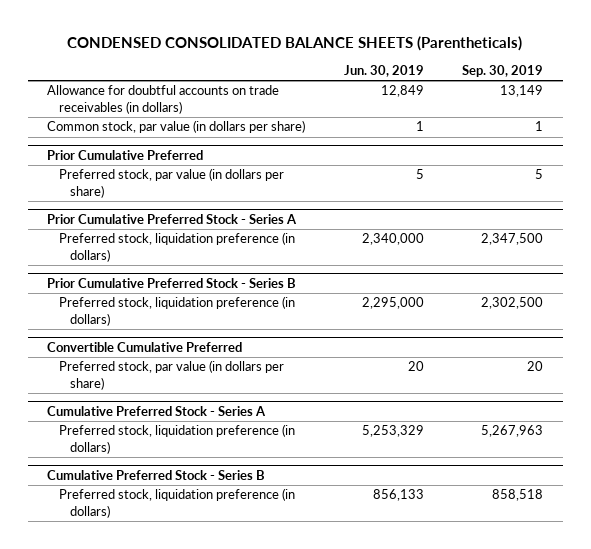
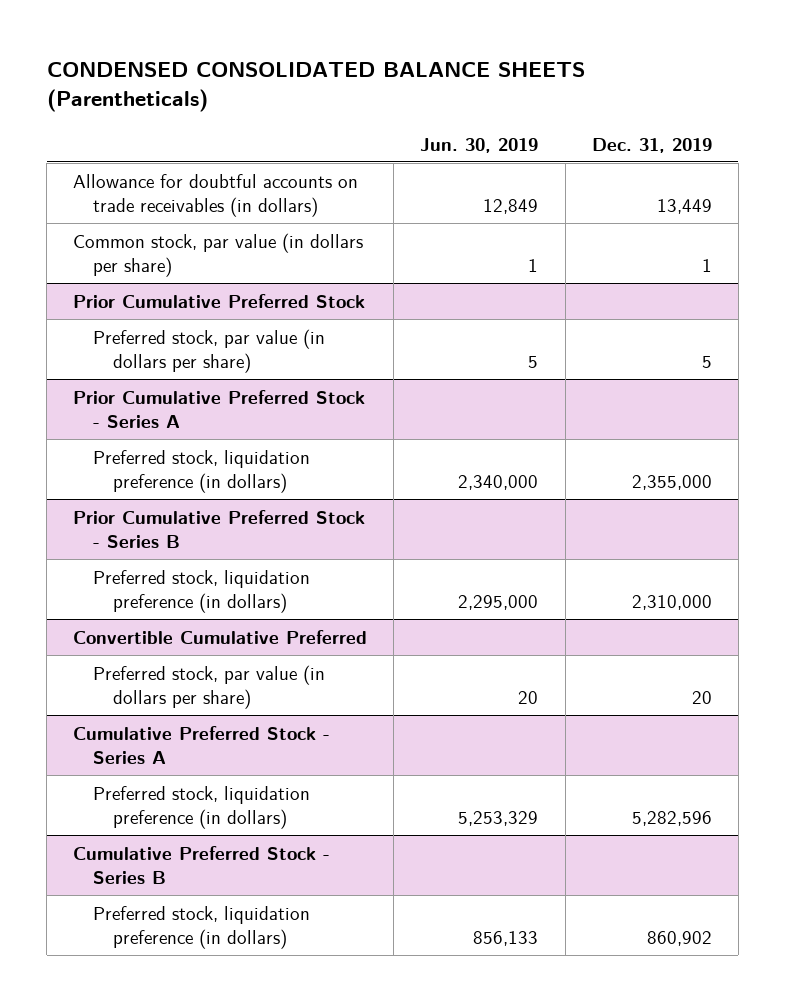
- | Jun. 30, 2019 | Sep. 30, 2019
+ | Jun. 30, 2019 | Dec. 31, 2019
- Prior Cumulative Preferred
+ Prior Cumulative Preferred Stock

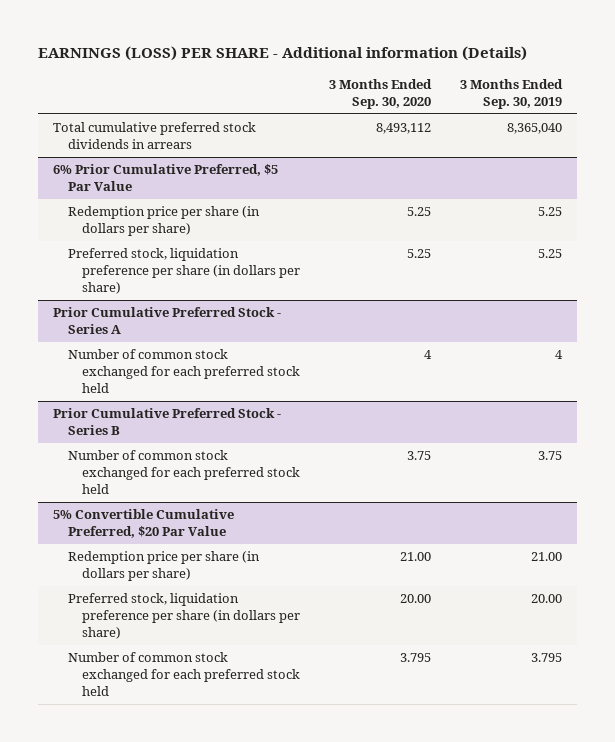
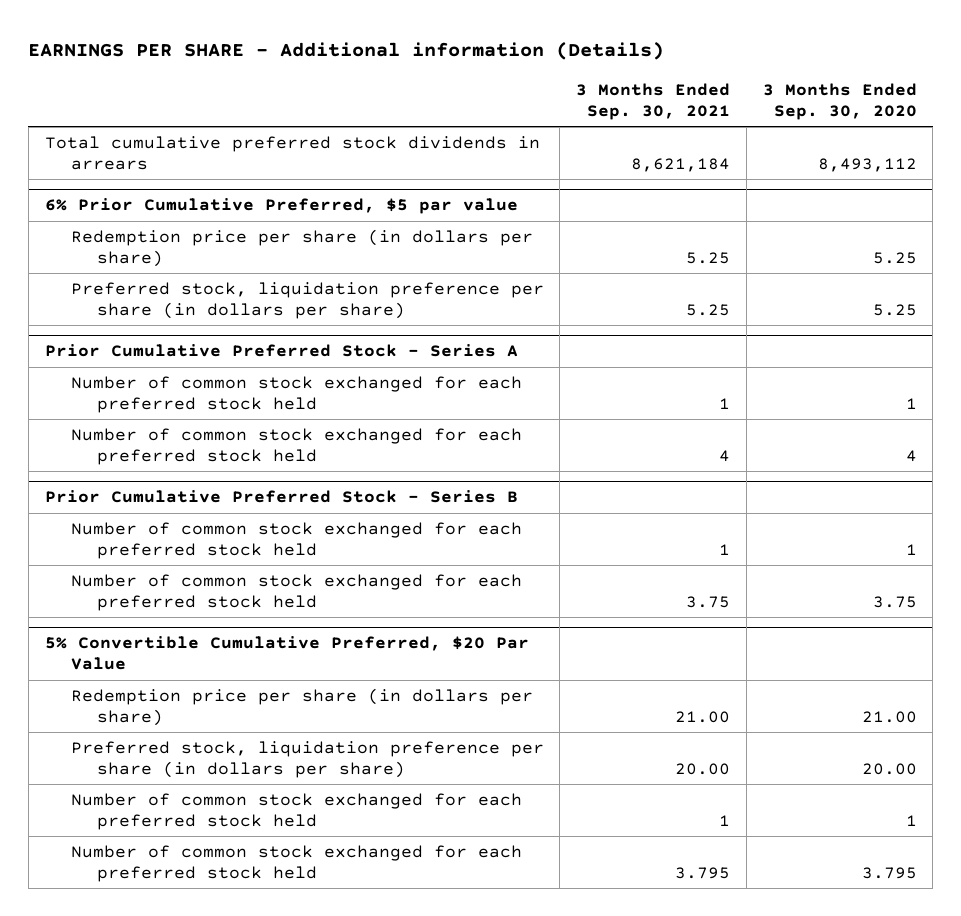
- EARNINGS (LOSS) PER SHARE - Additional information (Details)
+ EARNINGS PER SHARE - Additional information (Details)
- | 3 Months Ended Sep. 30, 2020 | 3 Months Ended Sep. 30, 2019
+ | 3 Months Ended Sep. 30, 2021 | 3 Months Ended Sep. 30, 2020
- 6% Prior Cumulative Preferred, $5 Par Value
+ 6% Prior Cumulative Preferred, $5 par value
@ Prior Cumulative Preferred Stock - Series A
+ Number of common stock exchanged for each preferred stock held | 1 | 1
@ Prior Cumulative Preferred Stock - Series B
+ Number of common stock exchanged for each preferred stock held | 1 | 1
@ 5% Convertible Cumulative Preferred, $20 Par Value
+ Number of common stock exchanged for each preferred stock held | 1 | 1

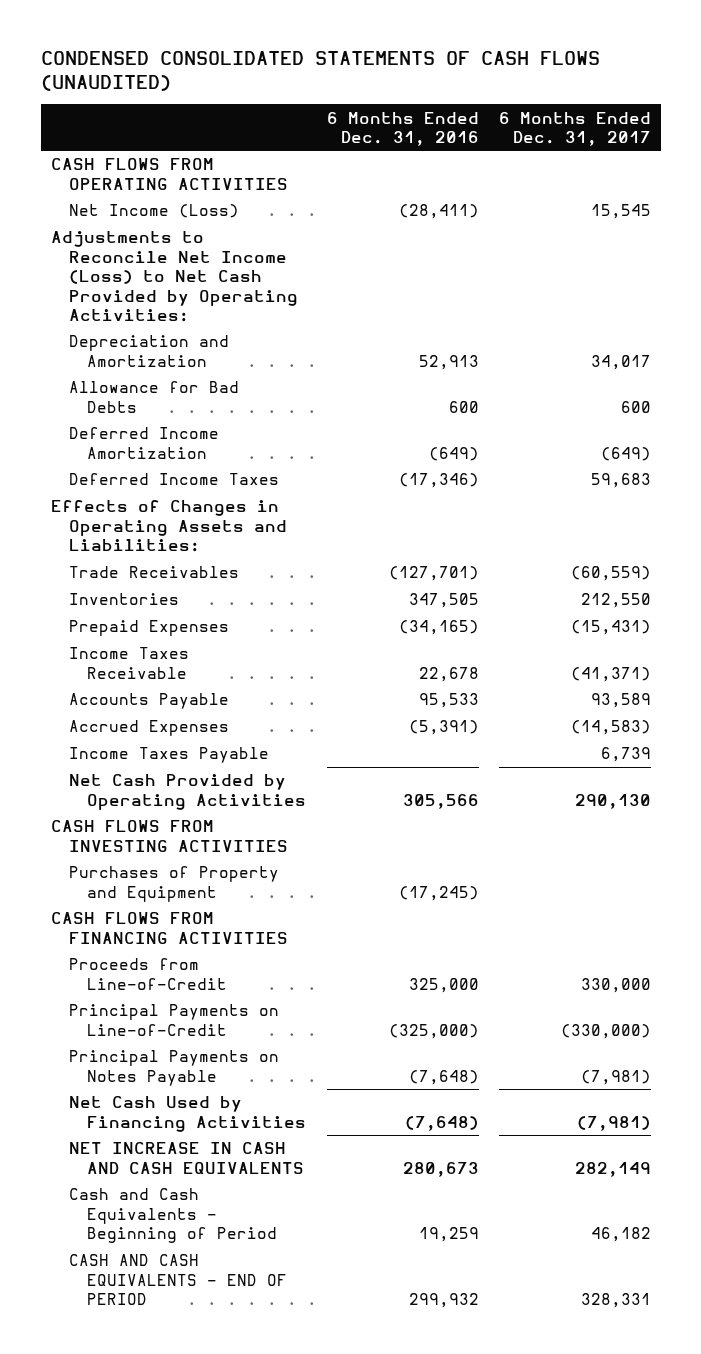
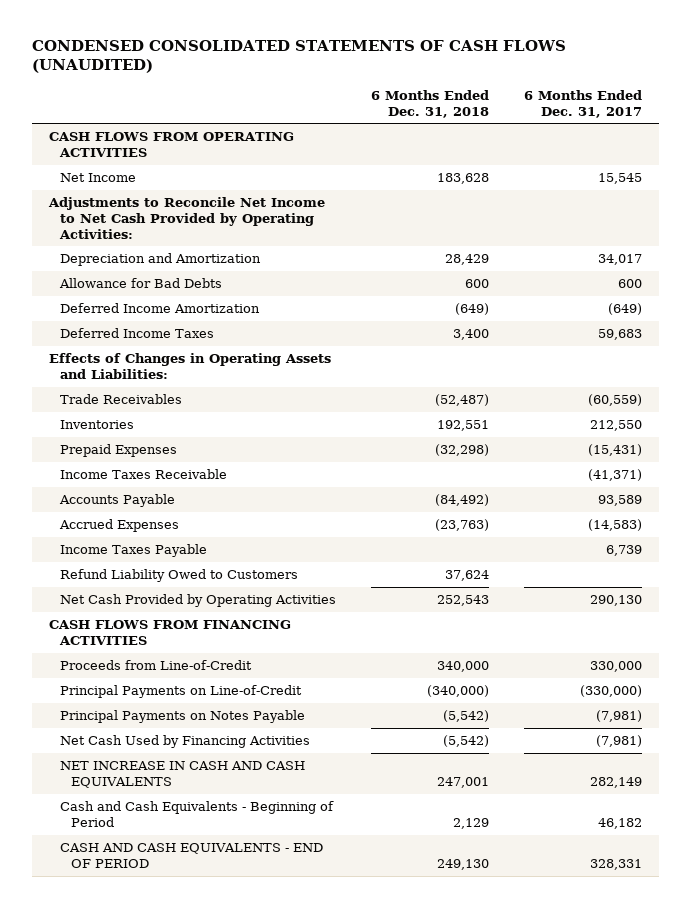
- | 6 Months Ended Dec. 31, 2016 | 6 Months Ended Dec. 31, 2017
+ | 6 Months Ended Dec. 31, 2018 | 6 Months Ended Dec. 31, 2017
- Net Income (Loss) | (28,411) | 15,545
- Adjustments to Reconcile Net Income (Loss) to Net Cash Provided by Operating Activities:
+ Net Income | 183,628 | 15,545
+ Adjustments to Reconcile Net Income to Net Cash Provided by Operating Activities:
+ Refund Liability Owed to Customers | 37,624 |
- CASH FLOWS FROM INVESTING ACTIVITIES
- Purchases of Property and Equipment | (17,245) |

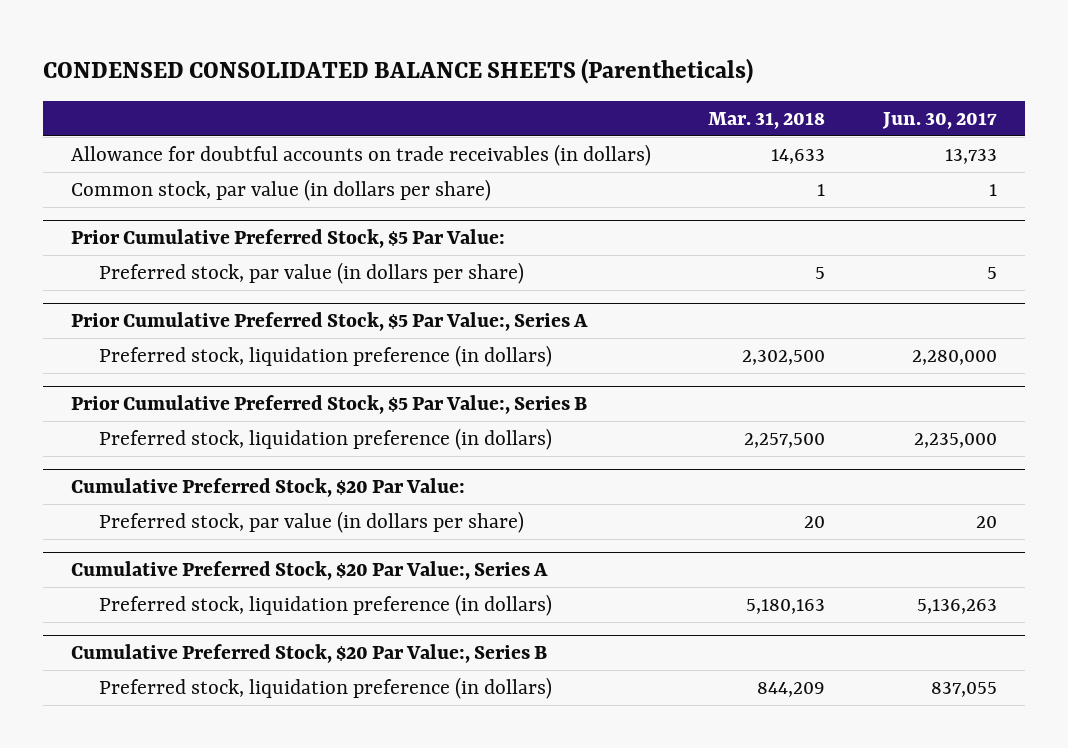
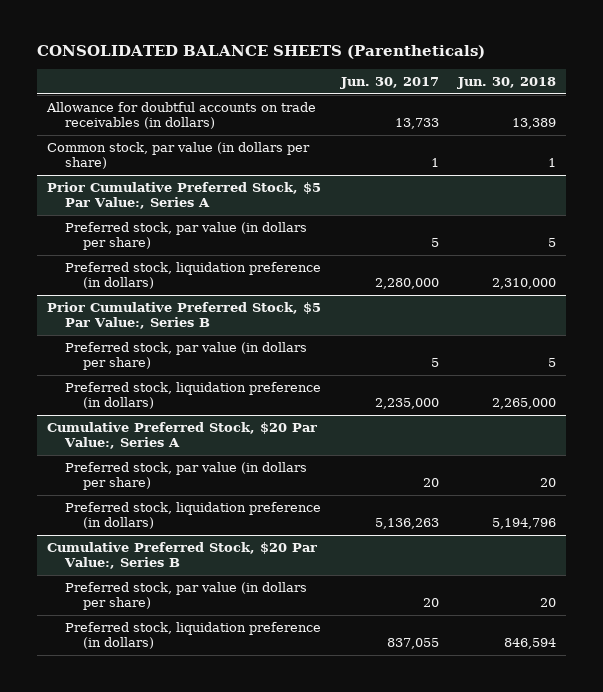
- CONDENSED CONSOLIDATED BALANCE SHEETS (Parentheticals)
+ CONSOLIDATED BALANCE SHEETS (Parentheticals)
- | Mar. 31, 2018 | Jun. 30, 2017
+ | Jun. 30, 2017 | Jun. 30, 2018
- Prior Cumulative Preferred Stock, $5 Par Value:
- Preferred stock, par value (in dollars per share) | 5 | 5
@ Prior Cumulative Preferred Stock, $5 Par Value:, Series A
+ Preferred stock, par value (in dollars per share) | 5 | 5
@ Prior Cumulative Preferred Stock, $5 Par Value:, Series B
+ Preferred stock, par value (in dollars per share) | 5 | 5
- Cumulative Preferred Stock, $20 Par Value:
- Preferred stock, par value (in dollars per share) | 20 | 20
@ Cumulative Preferred Stock, $20 Par Value:, Series A
+ Preferred stock, par value (in dollars per share) | 20 | 20
@ Cumulative Preferred Stock, $20 Par Value:, Series B
+ Preferred stock, par value (in dollars per share) | 20 | 20

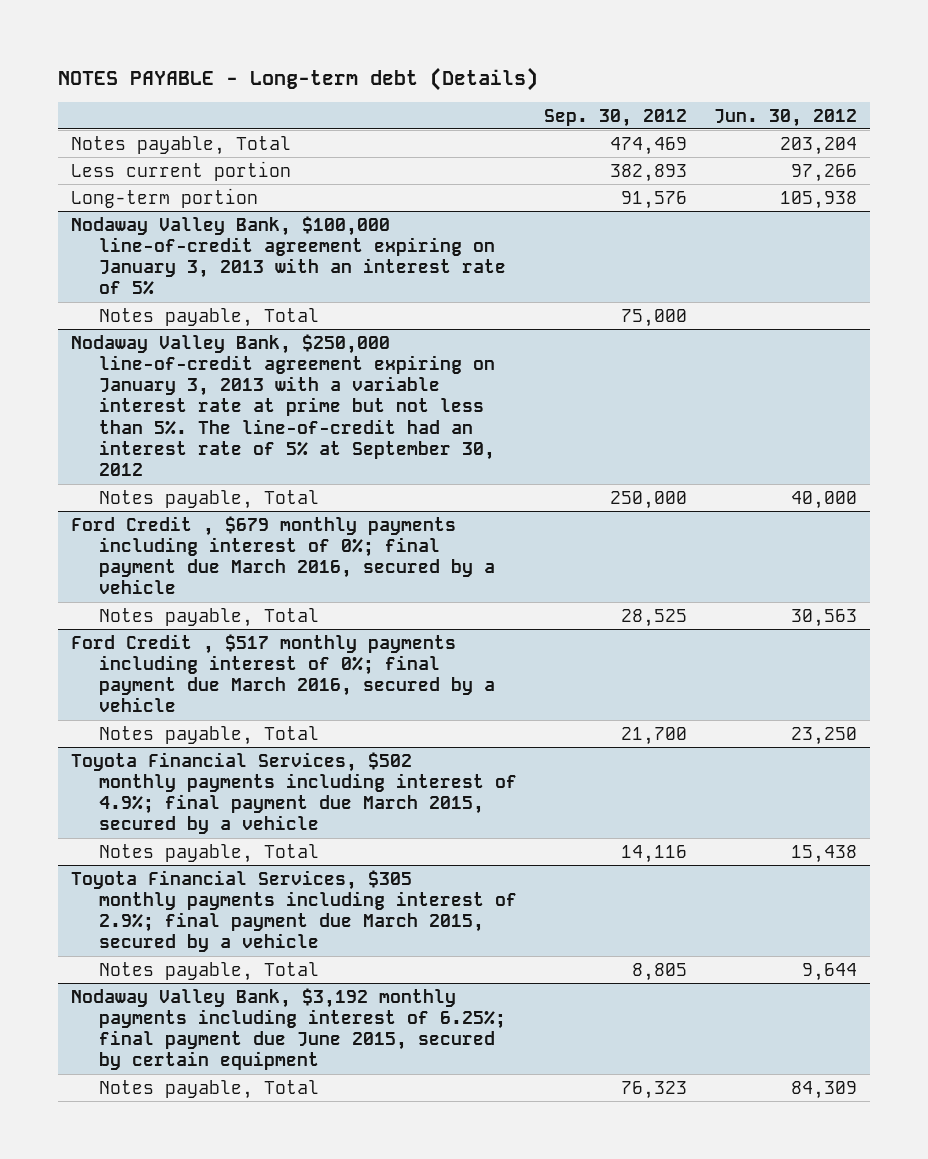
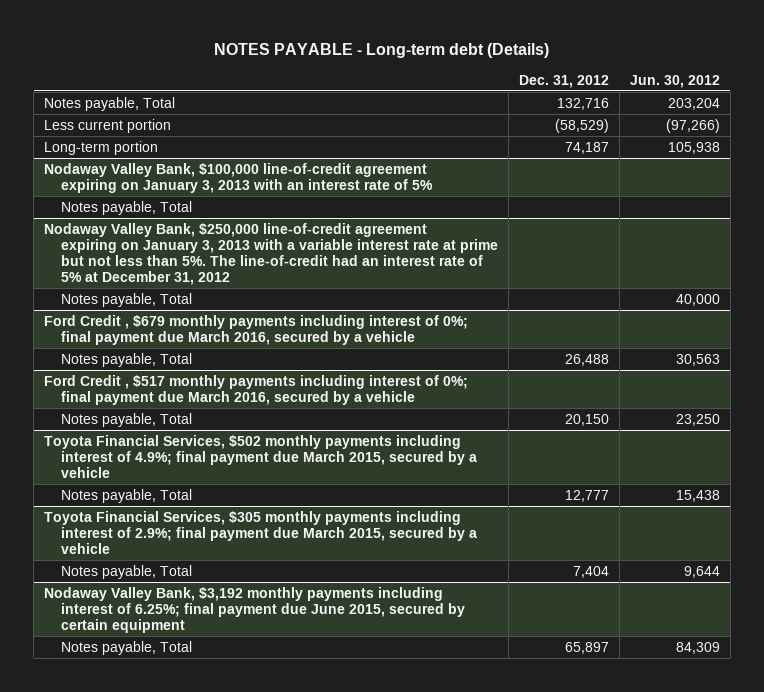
- | Sep. 30, 2012 | Jun. 30, 2012
+ | Dec. 31, 2012 | Jun. 30, 2012
- Less current portion | 382,893 | 97,266
+ Less current portion | (58,529) | (97,266)
- Nodaway Valley Bank, $250,000 line-of-credit agreement expiring on January 3, 2013 with a variable interest rate at prime but not less than 5%. The line-of-credit had an interest rate of 5% at September 30, 2012
+ Nodaway Valley Bank, $250,000 line-of-credit agreement expiring on January 3, 2013 with a variable interest rate at prime but not less than 5%. The line-of-credit had an interest rate of 5% at December 31, 2012

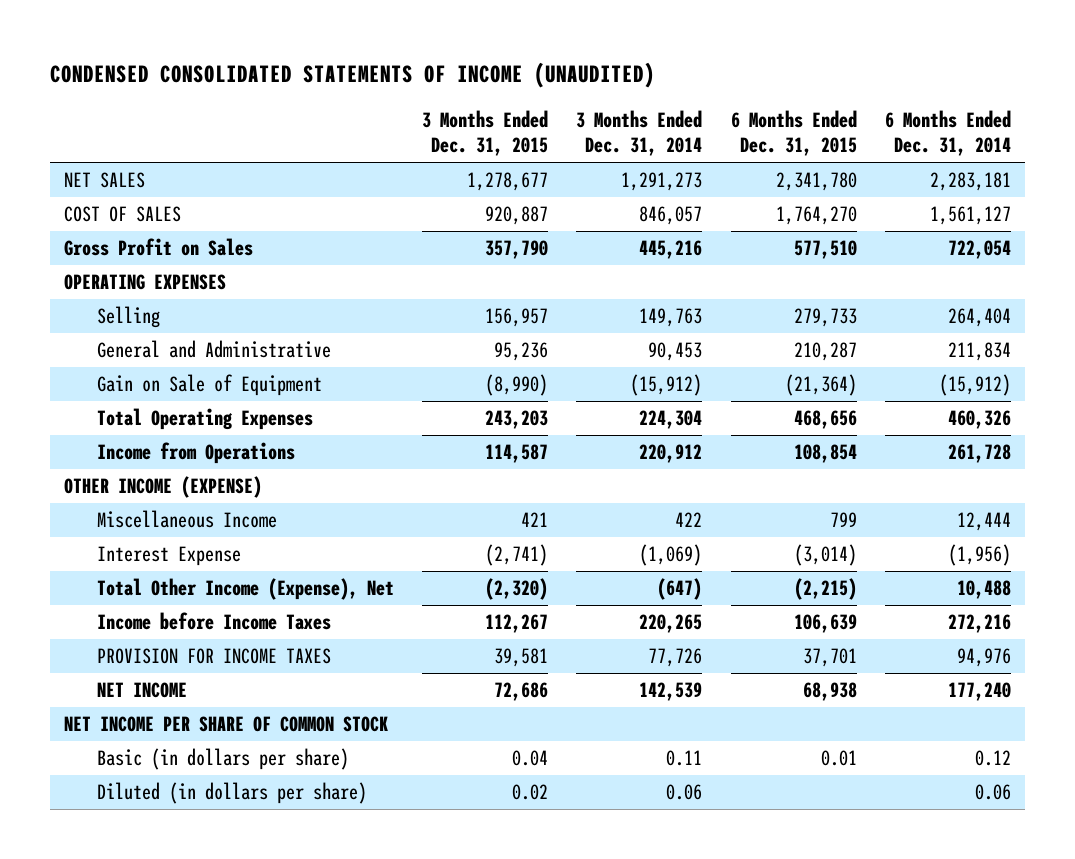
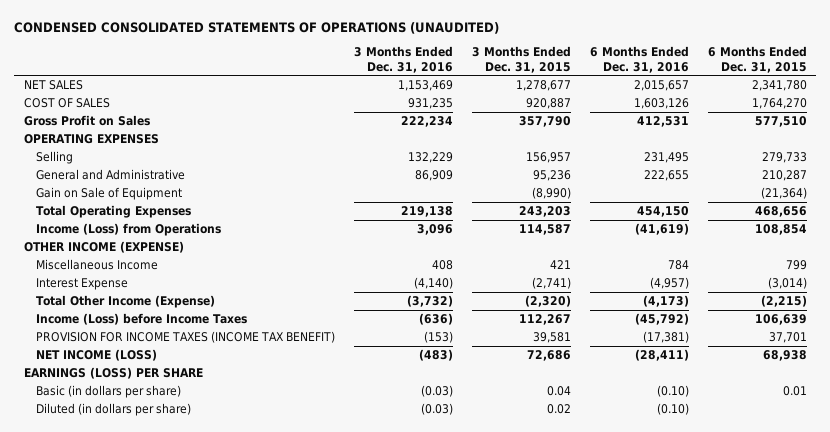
- CONDENSED CONSOLIDATED STATEMENTS OF INCOME (UNAUDITED)
+ CONDENSED CONSOLIDATED STATEMENTS OF OPERATIONS (UNAUDITED)
- | 3 Months Ended Dec. 31, 2015 | 3 Months Ended Dec. 31, 2014 | 6 Months Ended Dec. 31, 2015 | 6 Months Ended Dec. 31, 2014
+ | 3 Months Ended Dec. 31, 2016 | 3 Months Ended Dec. 31, 2015 | 6 Months Ended Dec. 31, 2016 | 6 Months Ended Dec. 31, 2015
- Income from Operations | 114,587 | 220,912 | 108,854 | 261,728
+ Income (Loss) from Operations | 3,096 | 114,587 | (41,619) | 108,854
- Total Other Income (Expense), Net | (2,320) | (647) | (2,215) | 10,488
- Income before Income Taxes | 112,267 | 220,265 | 106,639 | 272,216
- PROVISION FOR INCOME TAXES | 39,581 | 77,726 | 37,701 | 94,976
- NET INCOME | 72,686 | 142,539 | 68,938 | 177,240
- NET INCOME PER SHARE OF COMMON STOCK
+ Total Other Income (Expense) | (3,732) | (2,320) | (4,173) | (2,215)
+ Income (Loss) before Income Taxes | (636) | 112,267 | (45,792) | 106,639
+ PROVISION FOR INCOME TAXES (INCOME TAX BENEFIT) | (153) | 39,581 | (17,381) | 37,701
+ NET INCOME (LOSS) | (483) | 72,686 | (28,411) | 68,938
+ EARNINGS (LOSS) PER SHARE

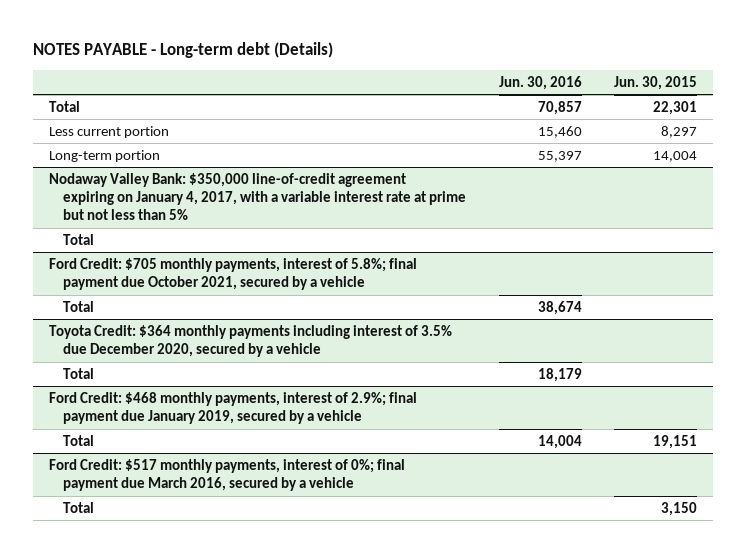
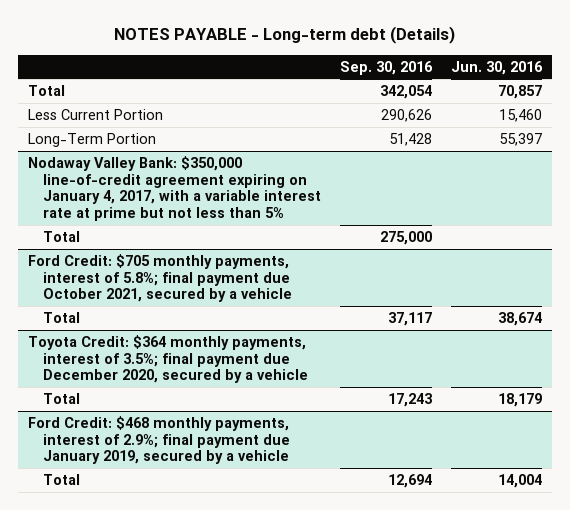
- | Jun. 30, 2016 | Jun. 30, 2015
+ | Sep. 30, 2016 | Jun. 30, 2016
- Less current portion | 15,460 | 8,297
- Long-term portion | 55,397 | 14,004
+ Less Current Portion | 290,626 | 15,460
+ Long-Term Portion | 51,428 | 55,397
- Toyota Credit: $364 monthly payments including interest of 3.5% due December 2020, secured by a vehicle
+ Toyota Credit: $364 monthly payments, interest of 3.5%; final payment due December 2020, secured by a vehicle
- Ford Credit: $517 monthly payments, interest of 0%; final payment due March 2016, secured by a vehicle
- Total | | 3,150

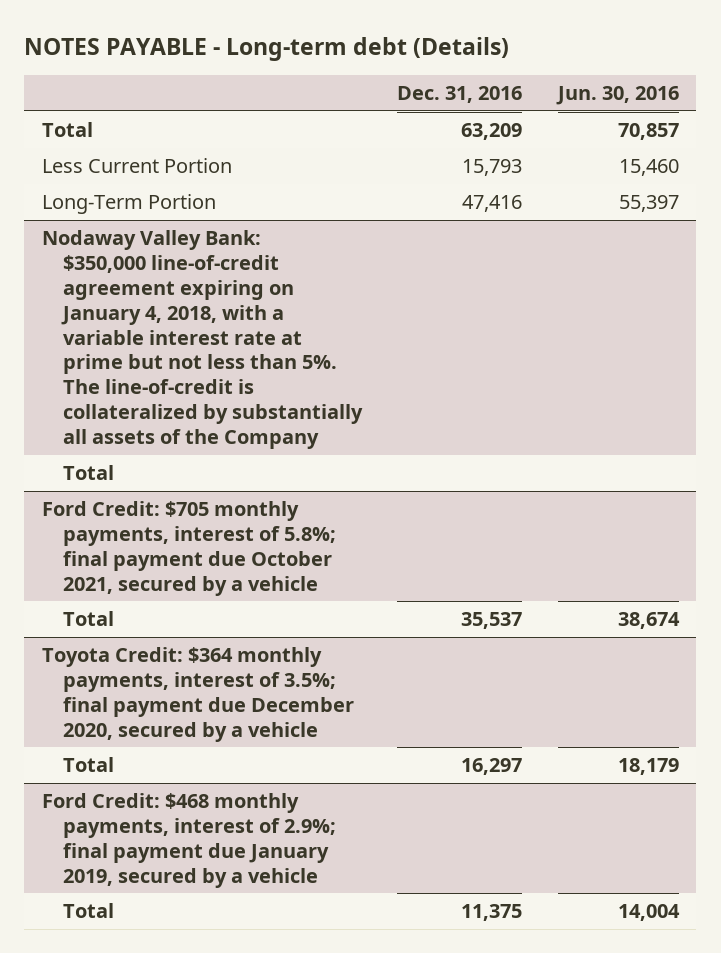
- | Sep. 30, 2016 | Jun. 30, 2016
+ | Dec. 31, 2016 | Jun. 30, 2016
- Nodaway Valley Bank: $350,000 line-of-credit agreement expiring on January 4, 2017, with a variable interest rate at prime but not less than 5%
+ Nodaway Valley Bank: $350,000 line-of-credit agreement expiring on January 4, 2018, with a variable interest rate at prime but not less than 5%. The line-of-credit is collateralized by substantially all assets of the Company

